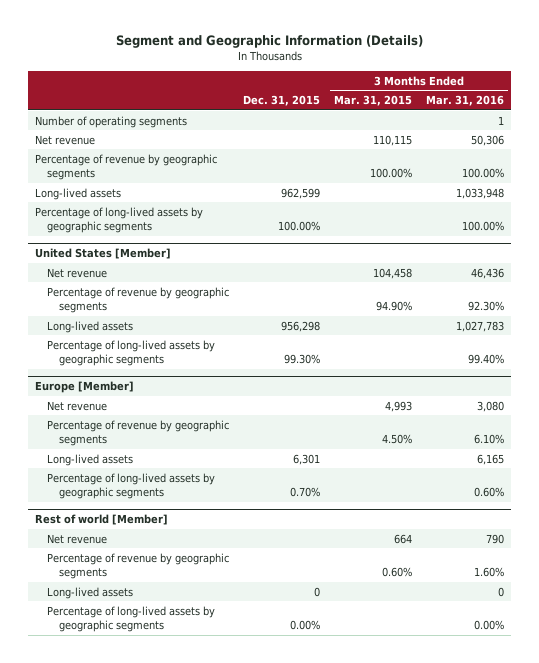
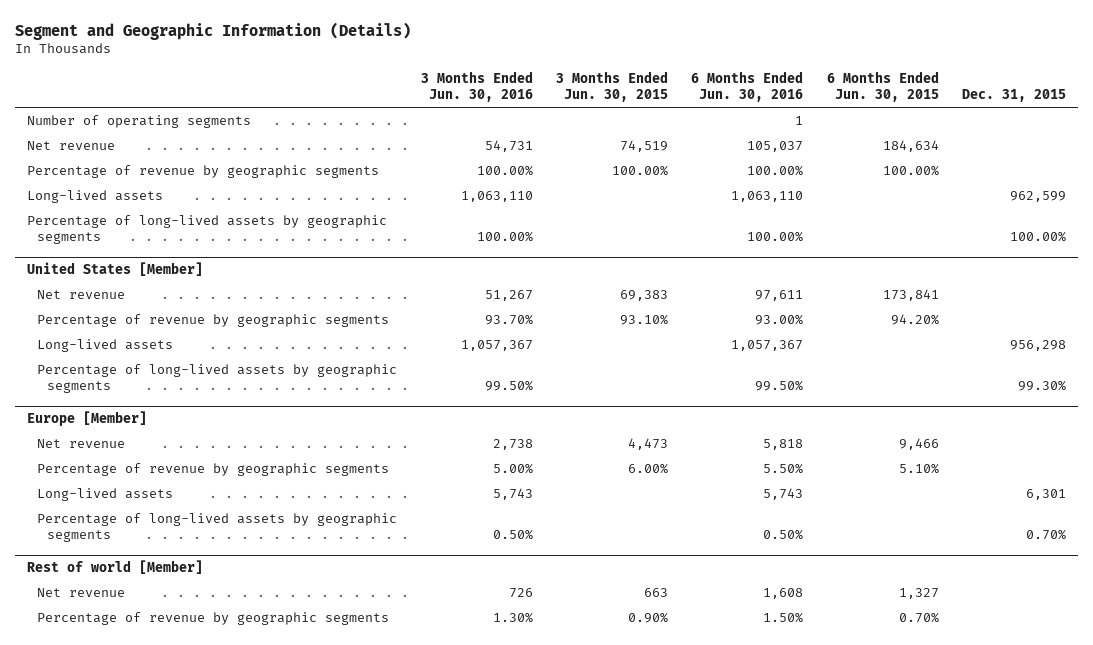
- | Dec. 31, 2015 | 3 Months Ended Mar. 31, 2015 | 3 Months Ended Mar. 31, 2016
+ | 3 Months Ended Jun. 30, 2016 | 3 Months Ended Jun. 30, 2015 | 6 Months Ended Jun. 30, 2016 | 6 Months Ended Jun. 30, 2015 | Dec. 31, 2015
@ Rest of world [Member]
- Long-lived assets | 0 | | 0
- Percentage of long-lived assets by geographic segments | 0.00% | | 0.00%

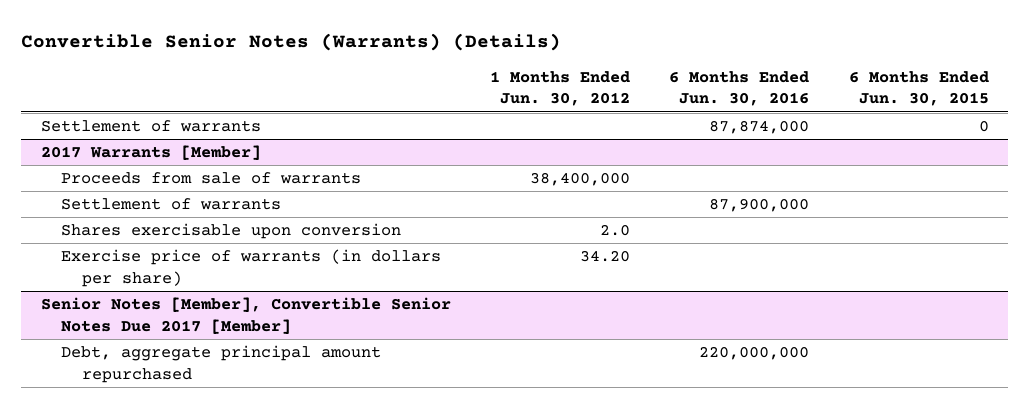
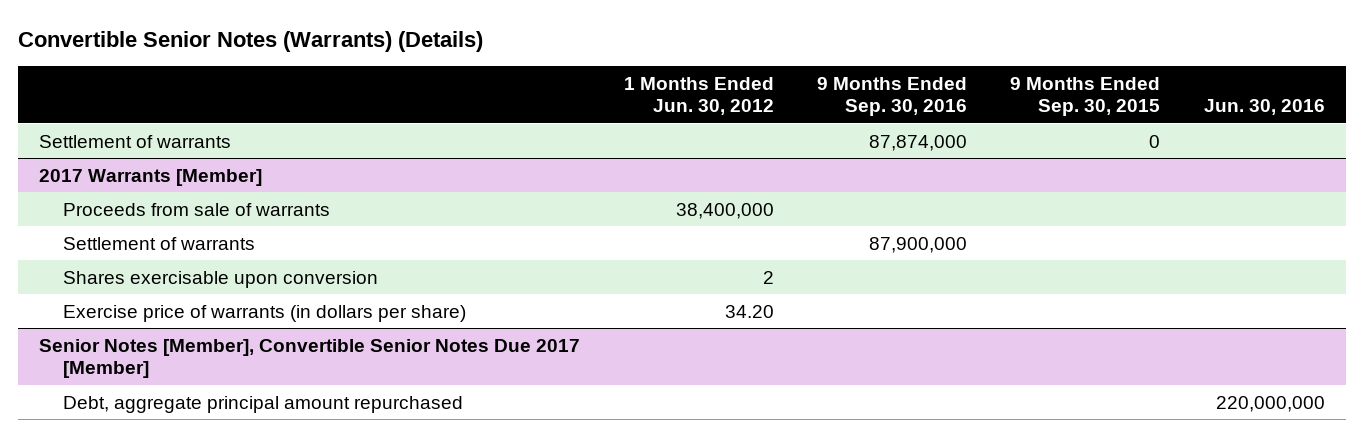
- | 1 Months Ended Jun. 30, 2012 | 6 Months Ended Jun. 30, 2016 | 6 Months Ended Jun. 30, 2015
+ | 1 Months Ended Jun. 30, 2012 | 9 Months Ended Sep. 30, 2016 | 9 Months Ended Sep. 30, 2015 | Jun. 30, 2016
@ 2017 Warrants [Member]
- Shares exercisable upon conversion | 2.0 | |
+ Shares exercisable upon conversion | 2 | | |

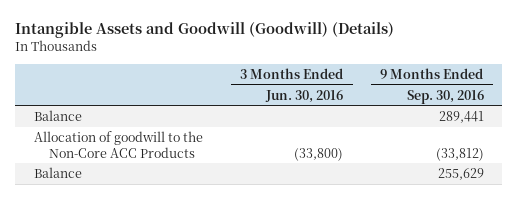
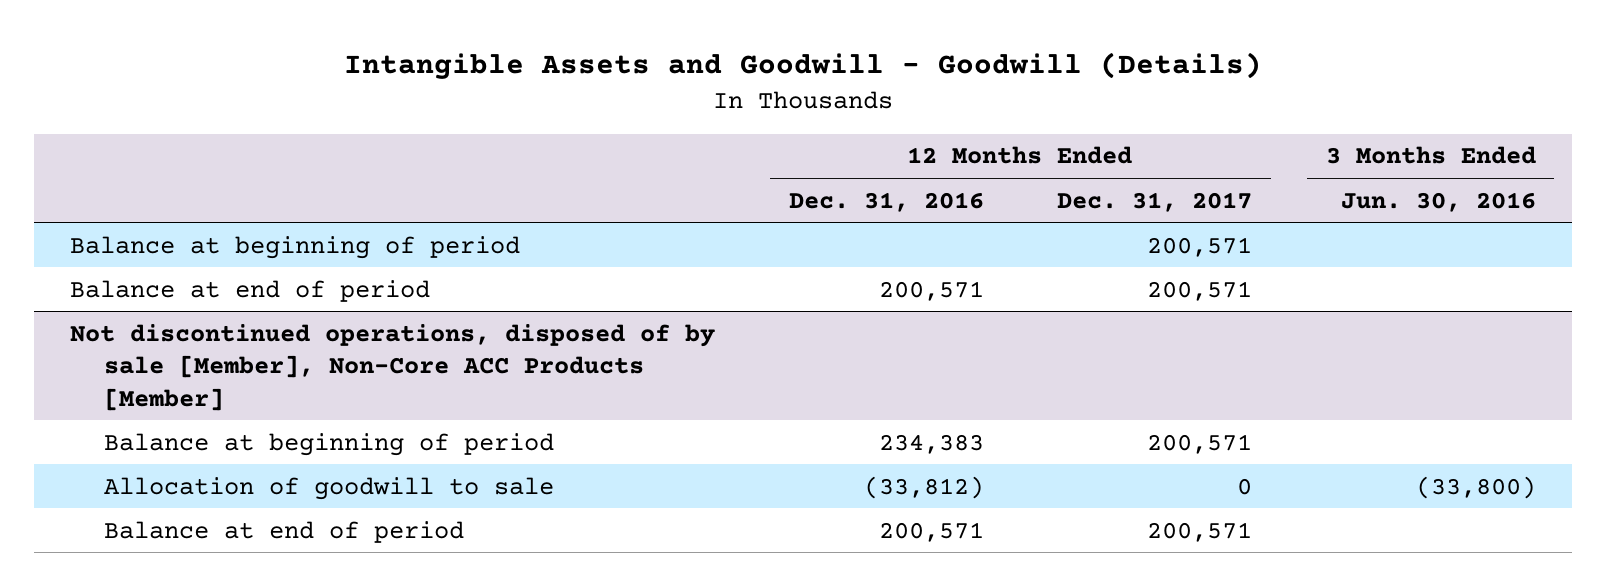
- Intangible Assets and Goodwill (Goodwill) (Details)
+ Intangible Assets and Goodwill - Goodwill (Details)
- | 3 Months Ended Jun. 30, 2016 | 9 Months Ended Sep. 30, 2016
+ | 12 Months Ended Dec. 31, 2016 | 12 Months Ended Dec. 31, 2017 | 3 Months Ended Jun. 30, 2016
- Balance | | 289,441
- Allocation of goodwill to the Non-Core ACC Products | (33,800) | (33,812)
- Balance | | 255,629
+ Balance at beginning of period | | 200,571 |
+ Balance at end of period | 200,571 | 200,571 |
+ Not discontinued operations, disposed of by sale [Member], Non-Core ACC Products [Member]
+ Balance at beginning of period | 234,383 | 200,571 |
+ Allocation of goodwill to sale | (33,812) | 0 | (33,800)
+ Balance at end of period | 200,571 | 200,571 |

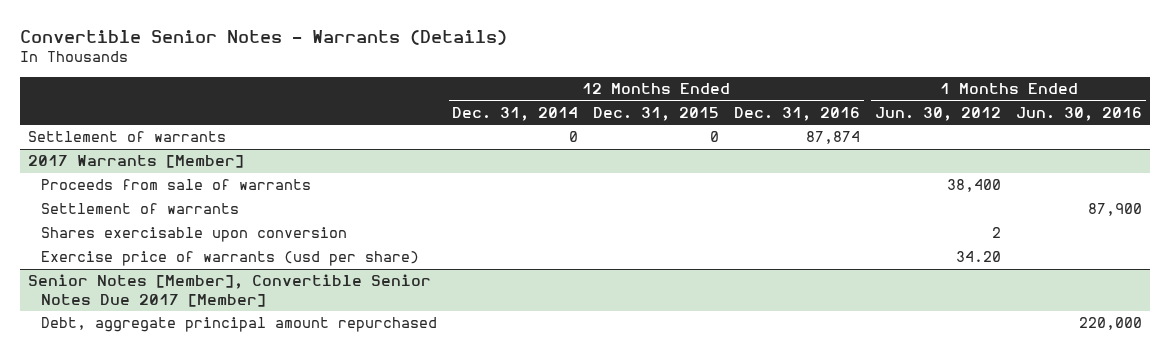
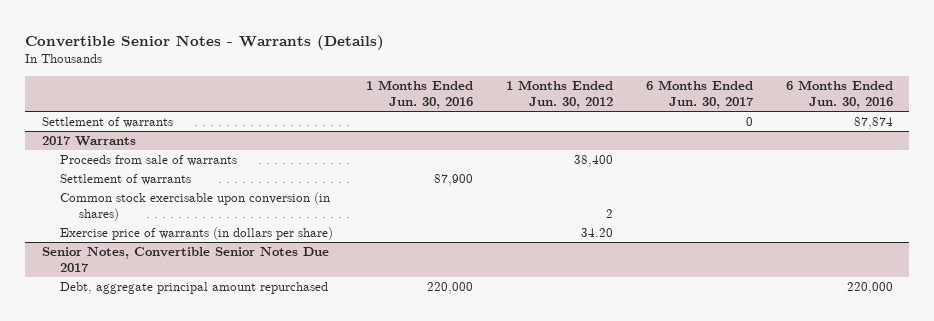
- | 12 Months Ended Dec. 31, 2014 | 12 Months Ended Dec. 31, 2015 | 12 Months Ended Dec. 31, 2016 | 1 Months Ended Jun. 30, 2012 | 1 Months Ended Jun. 30, 2016
+ | 1 Months Ended Jun. 30, 2016 | 1 Months Ended Jun. 30, 2012 | 6 Months Ended Jun. 30, 2017 | 6 Months Ended Jun. 30, 2016
- 2017 Warrants [Member]
+ 2017 Warrants
- Shares exercisable upon conversion | | | | 2 |
- Exercise price of warrants (usd per share) | | | | 34.20 |
- Senior Notes [Member], Convertible Senior Notes Due 2017 [Member]
+ Common stock exercisable upon conversion (in shares) | | 2 | |
+ Exercise price of warrants (in dollars per share) | | 34.20 | |
+ Senior Notes, Convertible Senior Notes Due 2017

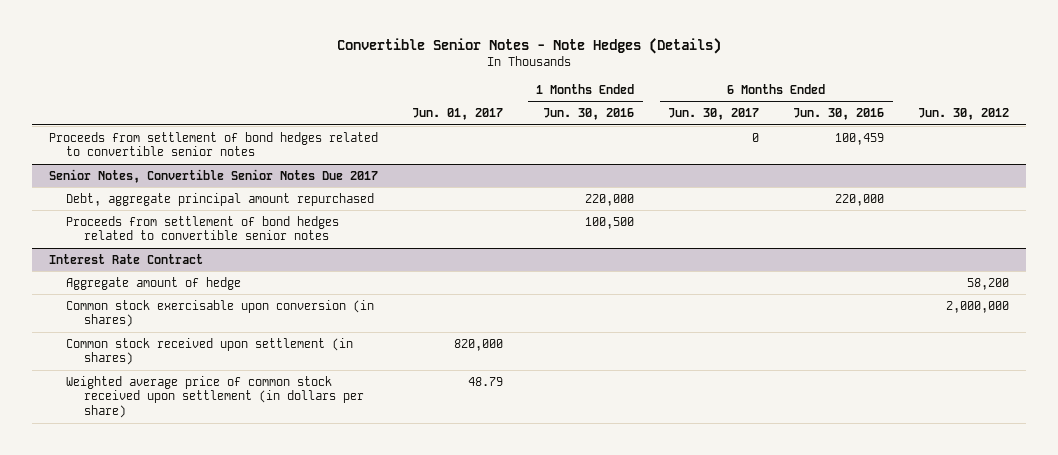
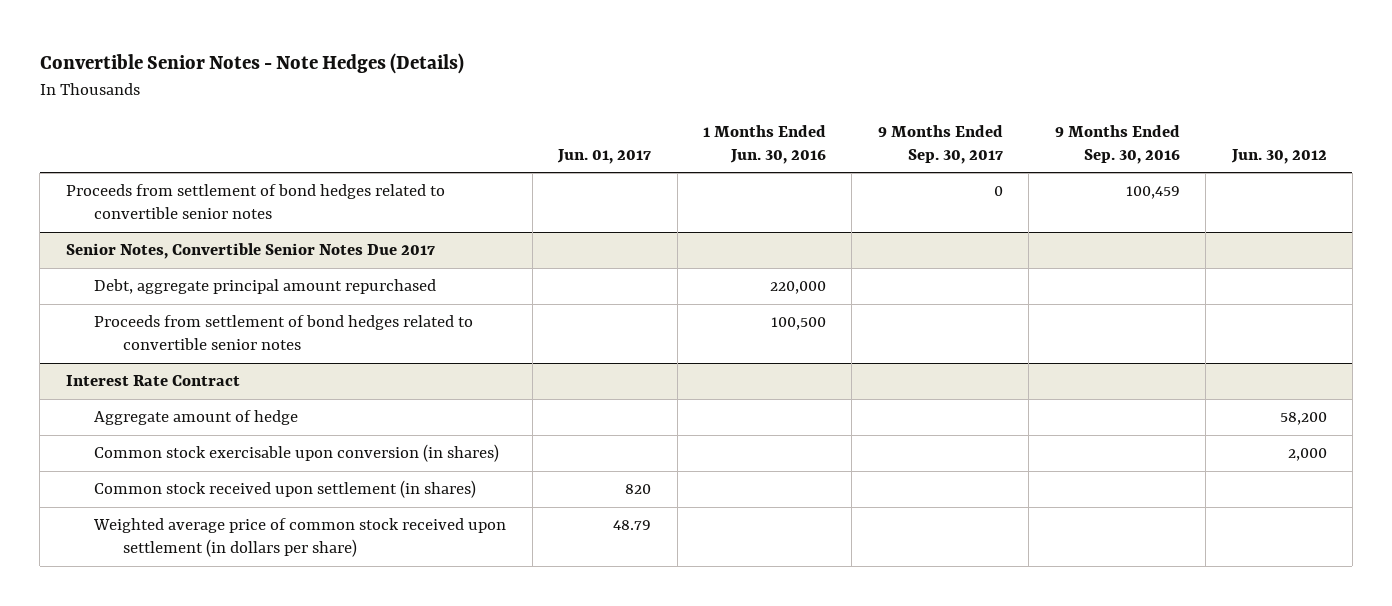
- | Jun. 01, 2017 | 1 Months Ended Jun. 30, 2016 | 6 Months Ended Jun. 30, 2017 | 6 Months Ended Jun. 30, 2016 | Jun. 30, 2012
+ | Jun. 01, 2017 | 1 Months Ended Jun. 30, 2016 | 9 Months Ended Sep. 30, 2017 | 9 Months Ended Sep. 30, 2016 | Jun. 30, 2012
@ Interest Rate Contract
- Common stock exercisable upon conversion (in shares) | | | | | 2,000,000
- Common stock received upon settlement (in shares) | 820,000 | | | |
+ Common stock exercisable upon conversion (in shares) | | | | | 2,000
+ Common stock received upon settlement (in shares) | 820 | | | |

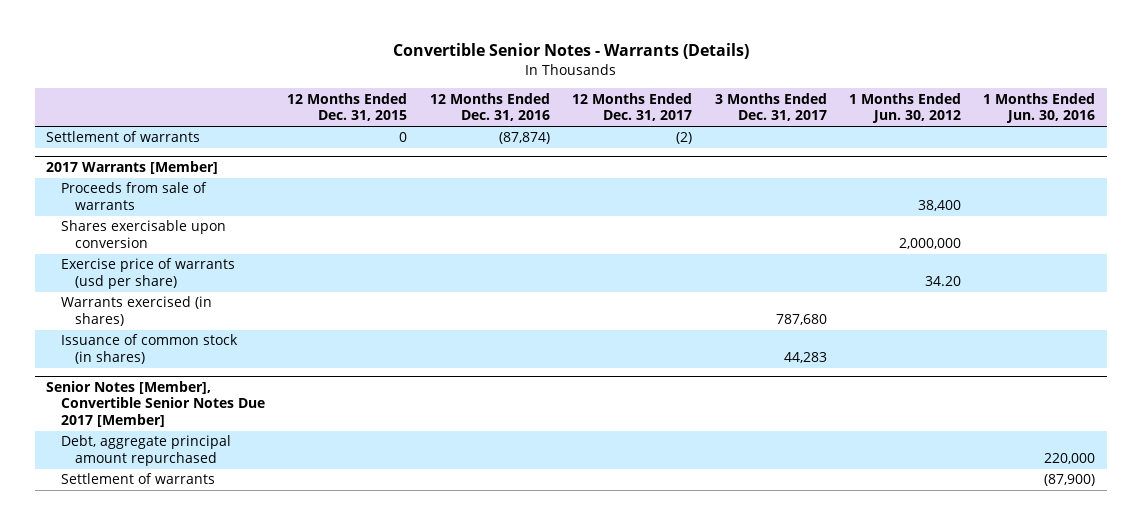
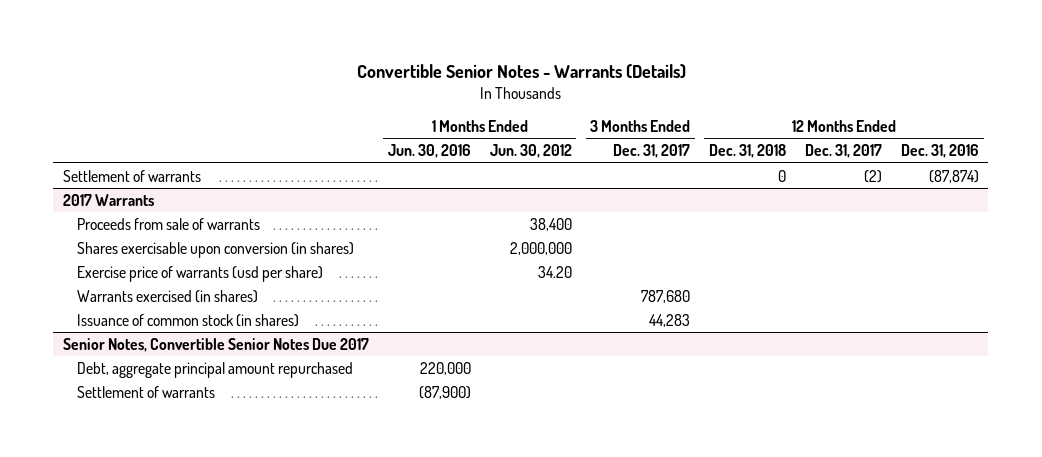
- | 12 Months Ended Dec. 31, 2015 | 12 Months Ended Dec. 31, 2016 | 12 Months Ended Dec. 31, 2017 | 3 Months Ended Dec. 31, 2017 | 1 Months Ended Jun. 30, 2012 | 1 Months Ended Jun. 30, 2016
+ | 1 Months Ended Jun. 30, 2016 | 1 Months Ended Jun. 30, 2012 | 3 Months Ended Dec. 31, 2017 | 12 Months Ended Dec. 31, 2018 | 12 Months Ended Dec. 31, 2017 | 12 Months Ended Dec. 31, 2016
- 2017 Warrants [Member]
+ 2017 Warrants
- Shares exercisable upon conversion | | | | | 2,000,000 |
+ Shares exercisable upon conversion (in shares) | | 2,000,000 | | | |
- Senior Notes [Member], Convertible Senior Notes Due 2017 [Member]
+ Senior Notes, Convertible Senior Notes Due 2017

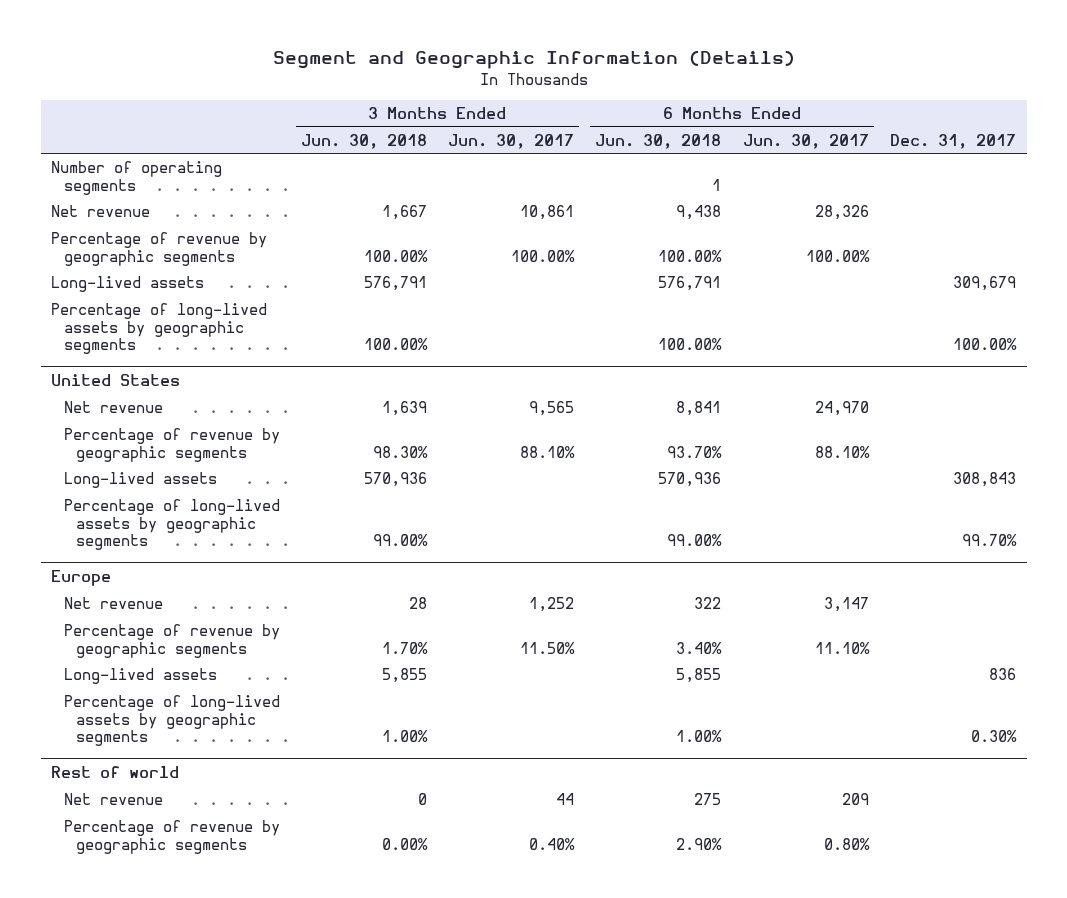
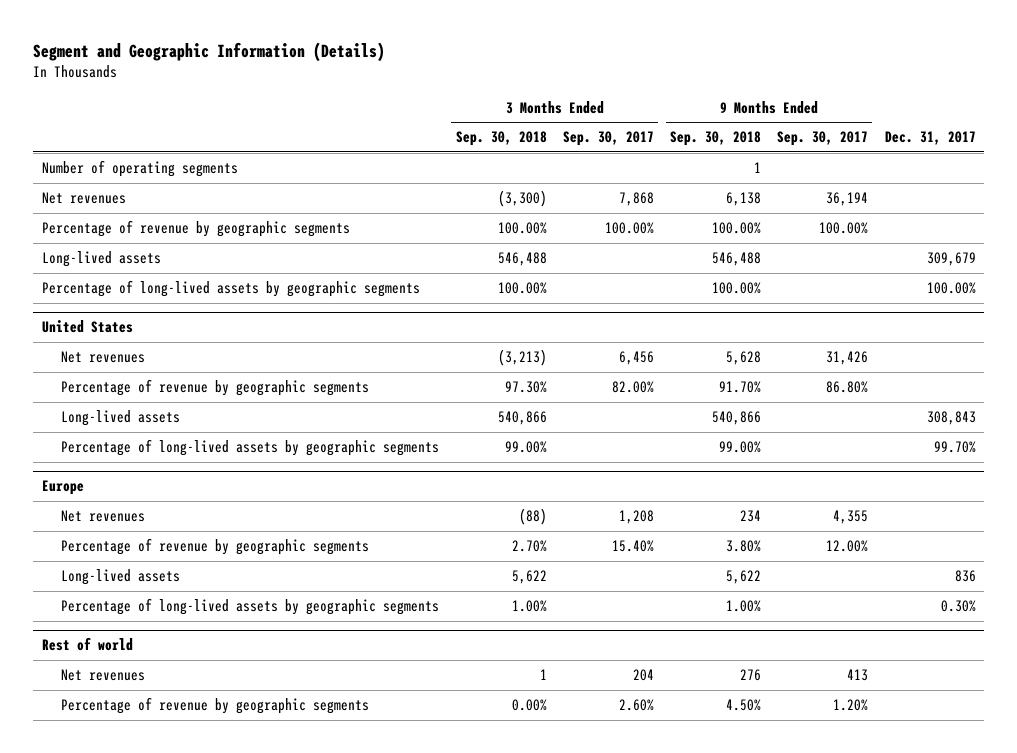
- | 3 Months Ended Jun. 30, 2018 | 3 Months Ended Jun. 30, 2017 | 6 Months Ended Jun. 30, 2018 | 6 Months Ended Jun. 30, 2017 | Dec. 31, 2017
+ | 3 Months Ended Sep. 30, 2018 | 3 Months Ended Sep. 30, 2017 | 9 Months Ended Sep. 30, 2018 | 9 Months Ended Sep. 30, 2017 | Dec. 31, 2017
- Net revenue | 1,667 | 10,861 | 9,438 | 28,326 |
+ Net revenues | (3,300) | 7,868 | 6,138 | 36,194 |
@ United States
- Net revenue | 1,639 | 9,565 | 8,841 | 24,970 |
+ Net revenues | (3,213) | 6,456 | 5,628 | 31,426 |
@ Europe
- Net revenue | 28 | 1,252 | 322 | 3,147 |
+ Net revenues | (88) | 1,208 | 234 | 4,355 |
@ Rest of world
- Net revenue | 0 | 44 | 275 | 209 |
+ Net revenues | 1 | 204 | 276 | 413 |

